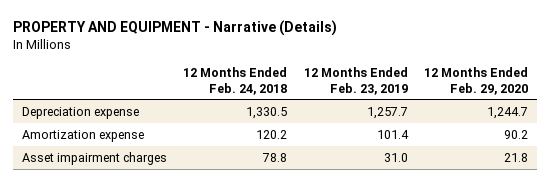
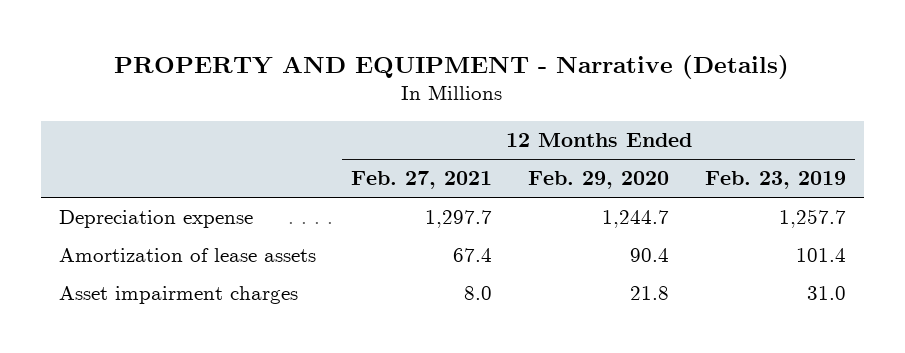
- | 12 Months Ended Feb. 24, 2018 | 12 Months Ended Feb. 23, 2019 | 12 Months Ended Feb. 29, 2020
+ | 12 Months Ended Feb. 27, 2021 | 12 Months Ended Feb. 29, 2020 | 12 Months Ended Feb. 23, 2019
- Amortization expense | 120.2 | 101.4 | 90.2
+ Amortization of lease assets | 67.4 | 90.4 | 101.4

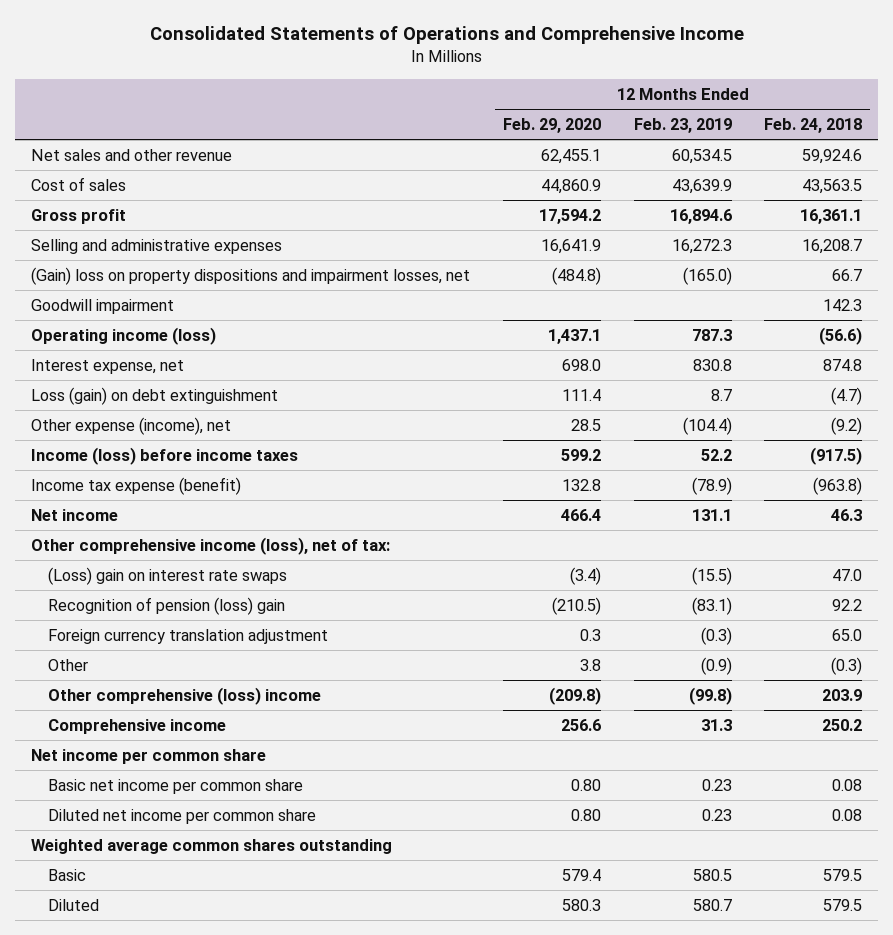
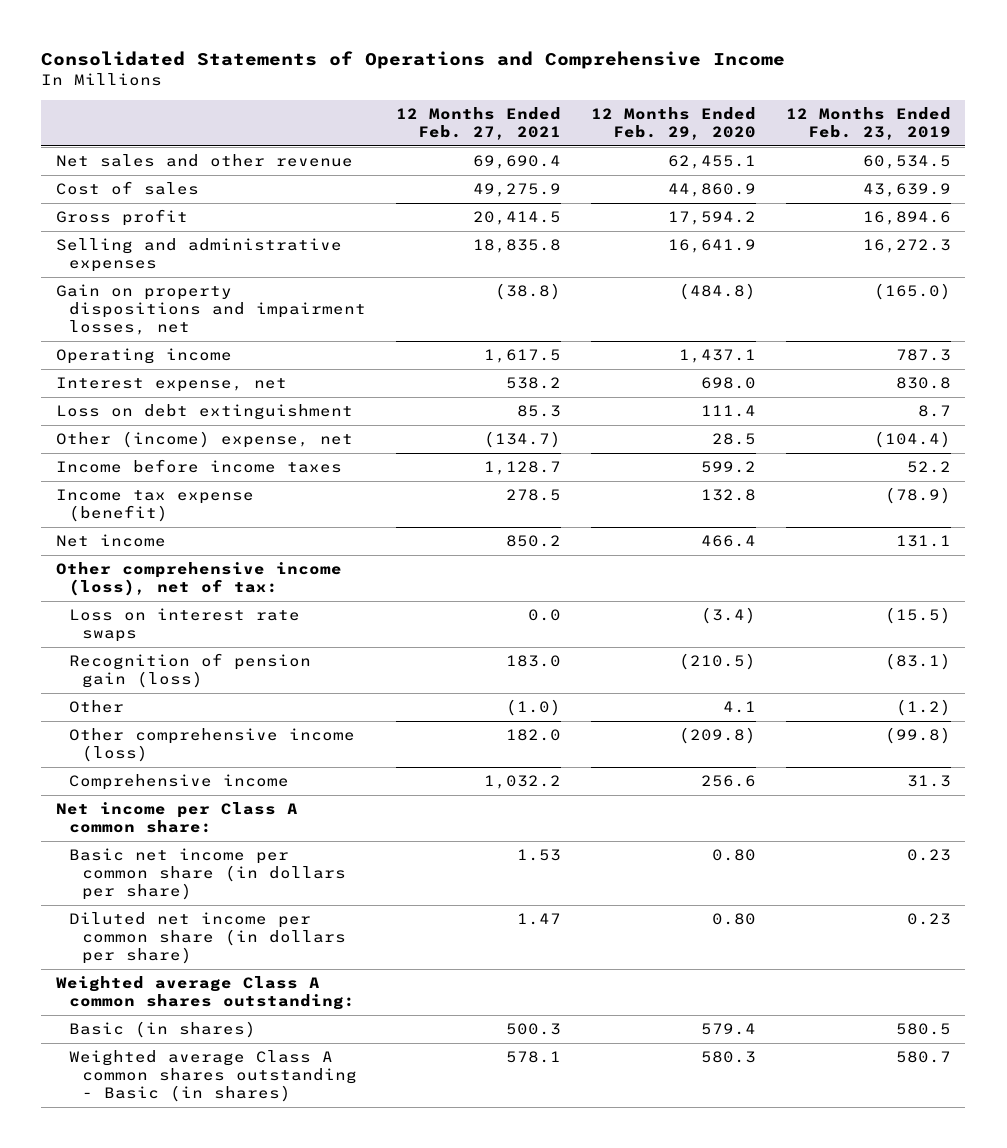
- | 12 Months Ended Feb. 29, 2020 | 12 Months Ended Feb. 23, 2019 | 12 Months Ended Feb. 24, 2018
+ | 12 Months Ended Feb. 27, 2021 | 12 Months Ended Feb. 29, 2020 | 12 Months Ended Feb. 23, 2019
- (Gain) loss on property dispositions and impairment losses, net | (484.8) | (165.0) | 66.7
- Goodwill impairment | | | 142.3
- Operating income (loss) | 1,437.1 | 787.3 | (56.6)
+ Gain on property dispositions and impairment losses, net | (38.8) | (484.8) | (165.0)
+ Operating income | 1,617.5 | 1,437.1 | 787.3
- Loss (gain) on debt extinguishment | 111.4 | 8.7 | (4.7)
- Other expense (income), net | 28.5 | (104.4) | (9.2)
- Income (loss) before income taxes | 599.2 | 52.2 | (917.5)
+ Loss on debt extinguishment | 85.3 | 111.4 | 8.7
+ Other (income) expense, net | (134.7) | 28.5 | (104.4)
+ Income before income taxes | 1,128.7 | 599.2 | 52.2
- (Loss) gain on interest rate swaps | (3.4) | (15.5) | 47.0
- Recognition of pension (loss) gain | (210.5) | (83.1) | 92.2
- Foreign currency translation adjustment | 0.3 | (0.3) | 65.0
- Other | 3.8 | (0.9) | (0.3)
- Other comprehensive (loss) income | (209.8) | (99.8) | 203.9
+ Loss on interest rate swaps | 0.0 | (3.4) | (15.5)
+ Recognition of pension gain (loss) | 183.0 | (210.5) | (83.1)
+ Other | (1.0) | 4.1 | (1.2)
+ Other comprehensive income (loss) | 182.0 | (209.8) | (99.8)
- Net income per common share
- Basic net income per common share | 0.80 | 0.23 | 0.08
- Diluted net income per common share | 0.80 | 0.23 | 0.08
- Weighted average common shares outstanding
- Basic | 579.4 | 580.5 | 579.5
- Diluted | 580.3 | 580.7 | 579.5
+ Net income per Class A common share:
+ Basic net income per common share (in dollars per share) | 1.53 | 0.80 | 0.23
+ Diluted net income per common share (in dollars per share) | 1.47 | 0.80 | 0.23
+ Weighted average Class A common shares outstanding:
+ Basic (in shares) | 500.3 | 579.4 | 580.5
+ Weighted average Class A common shares outstanding - Basic (in shares) | 578.1 | 580.3 | 580.7

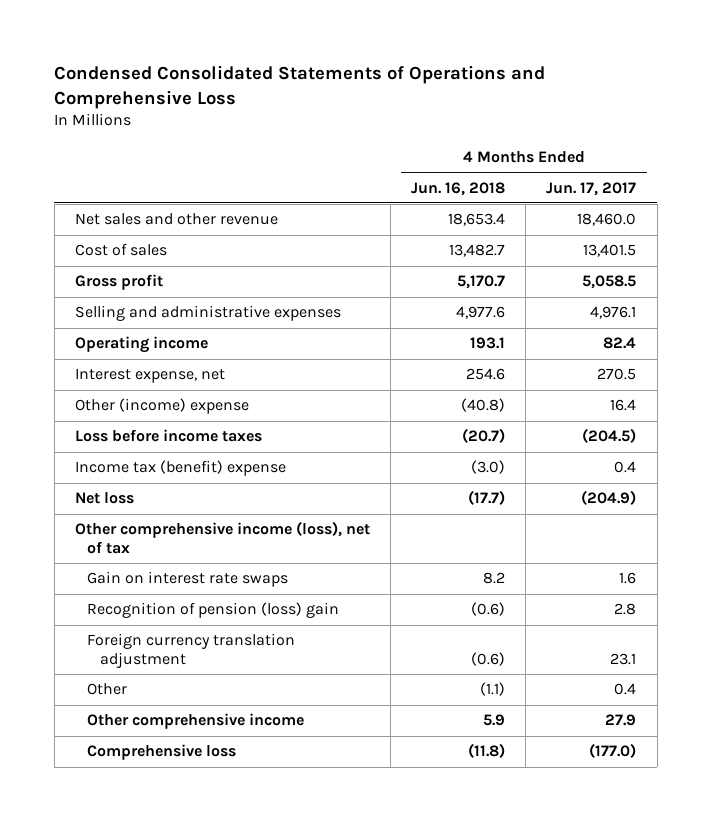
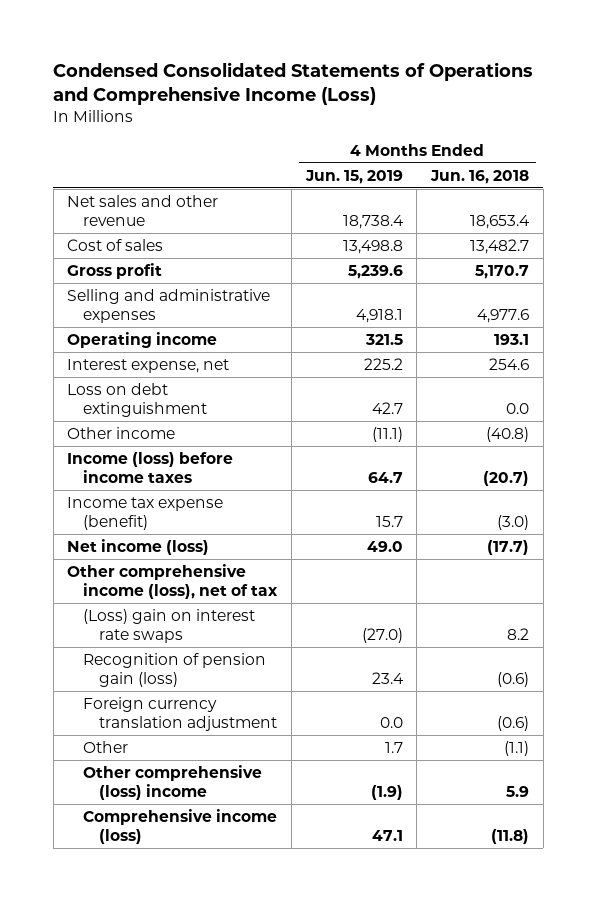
- Condensed Consolidated Statements of Operations and Comprehensive Loss
+ Condensed Consolidated Statements of Operations and Comprehensive Income (Loss)
- | 4 Months Ended Jun. 16, 2018 | 4 Months Ended Jun. 17, 2017
+ | 4 Months Ended Jun. 15, 2019 | 4 Months Ended Jun. 16, 2018
- Other (income) expense | (40.8) | 16.4
- Loss before income taxes | (20.7) | (204.5)
- Income tax (benefit) expense | (3.0) | 0.4
- Net loss | (17.7) | (204.9)
+ Loss on debt extinguishment | 42.7 | 0.0
+ Other income | (11.1) | (40.8)
+ Income (loss) before income taxes | 64.7 | (20.7)
+ Income tax expense (benefit) | 15.7 | (3.0)
+ Net income (loss) | 49.0 | (17.7)
- Gain on interest rate swaps | 8.2 | 1.6
- Recognition of pension (loss) gain | (0.6) | 2.8
+ (Loss) gain on interest rate swaps | (27.0) | 8.2
+ Recognition of pension gain (loss) | 23.4 | (0.6)
- Other comprehensive income | 5.9 | 27.9
- Comprehensive loss | (11.8) | (177.0)
+ Other comprehensive (loss) income | (1.9) | 5.9
+ Comprehensive income (loss) | 47.1 | (11.8)

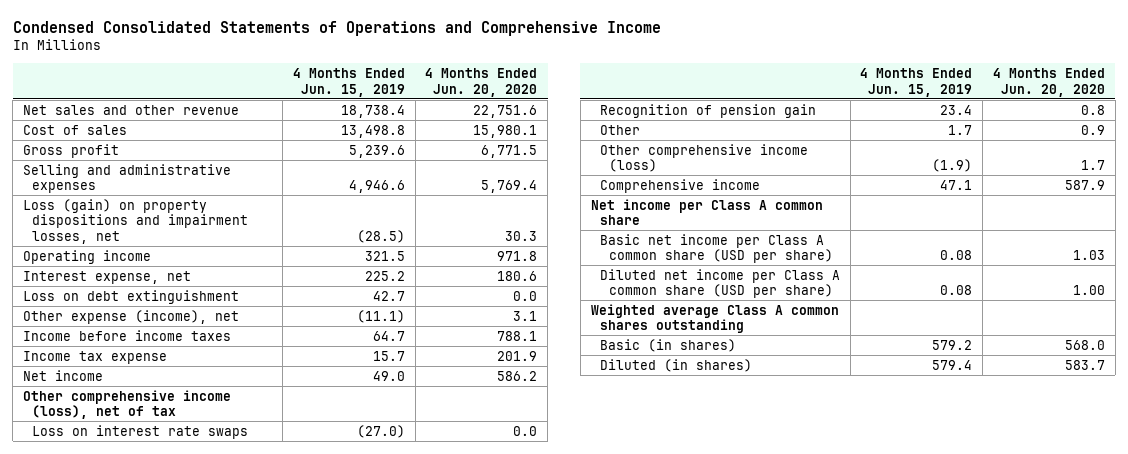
- Condensed Consolidated Statements of Operations and Comprehensive Income (Loss)
+ Condensed Consolidated Statements of Operations and Comprehensive Income
- | 4 Months Ended Jun. 15, 2019 | 4 Months Ended Jun. 16, 2018
+ | 4 Months Ended Jun. 15, 2019 | 4 Months Ended Jun. 20, 2020
- Selling and administrative expenses | 4,918.1 | 4,977.6
+ Selling and administrative expenses | 4,946.6 | 5,769.4
+ Loss (gain) on property dispositions and impairment losses, net | (28.5) | 30.3
- Other income | (11.1) | (40.8)
- Income (loss) before income taxes | 64.7 | (20.7)
- Income tax expense (benefit) | 15.7 | (3.0)
- Net income (loss) | 49.0 | (17.7)
+ Other expense (income), net | (11.1) | 3.1
+ Income before income taxes | 64.7 | 788.1
+ Income tax expense | 15.7 | 201.9
+ Net income | 49.0 | 586.2
- (Loss) gain on interest rate swaps | (27.0) | 8.2
- Recognition of pension gain (loss) | 23.4 | (0.6)
- Foreign currency translation adjustment | 0.0 | (0.6)
+ Loss on interest rate swaps | (27.0) | 0.0
+ Recognition of pension gain | 23.4 | 0.8
- Other comprehensive (loss) income | (1.9) | 5.9
- Comprehensive income (loss) | 47.1 | (11.8)
+ Other comprehensive income (loss) | (1.9) | 1.7
+ Comprehensive income | 47.1 | 587.9
+ Net income per Class A common share
+ Basic net income per Class A common share (USD per share) | 0.08 | 1.03
+ Diluted net income per Class A common share (USD per share) | 0.08 | 1.00
+ Weighted average Class A common shares outstanding
+ Basic (in shares) | 579.2 | 568.0
+ Diluted (in shares) | 579.4 | 583.7

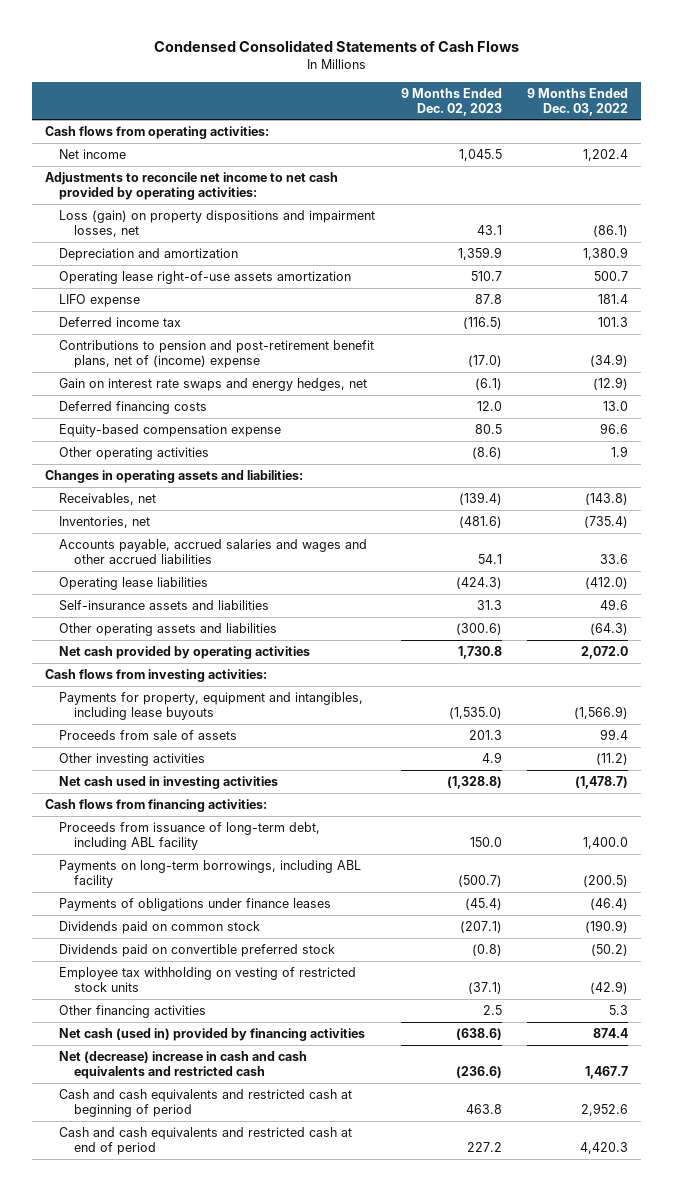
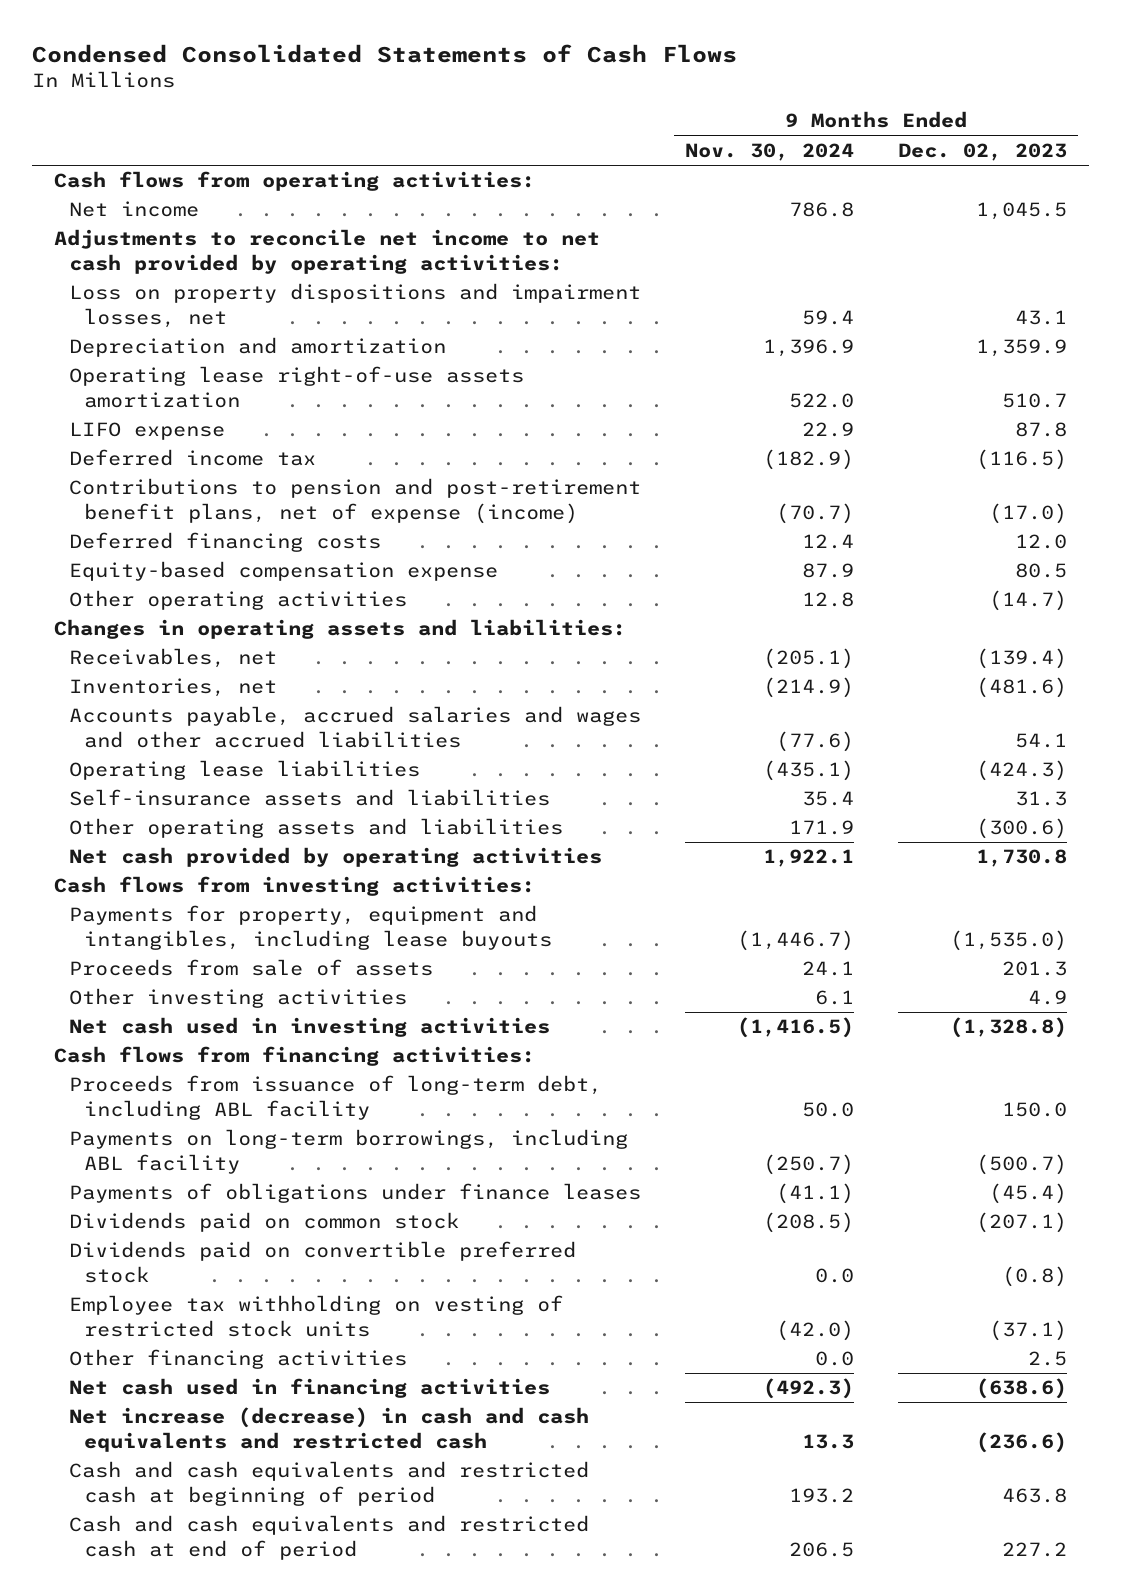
- | 9 Months Ended Dec. 02, 2023 | 9 Months Ended Dec. 03, 2022
+ | 9 Months Ended Nov. 30, 2024 | 9 Months Ended Dec. 02, 2023
- Loss (gain) on property dispositions and impairment losses, net | 43.1 | (86.1)
+ Loss on property dispositions and impairment losses, net | 59.4 | 43.1
- Contributions to pension and post-retirement benefit plans, net of (income) expense | (17.0) | (34.9)
- Gain on interest rate swaps and energy hedges, net | (6.1) | (12.9)
+ Contributions to pension and post-retirement benefit plans, net of expense (income) | (70.7) | (17.0)
- Other operating activities | (8.6) | 1.9
+ Other operating activities | 12.8 | (14.7)
- Net cash (used in) provided by financing activities | (638.6) | 874.4
- Net (decrease) increase in cash and cash equivalents and restricted cash | (236.6) | 1,467.7
+ Net cash used in financing activities | (492.3) | (638.6)
+ Net increase (decrease) in cash and cash equivalents and restricted cash | 13.3 | (236.6)

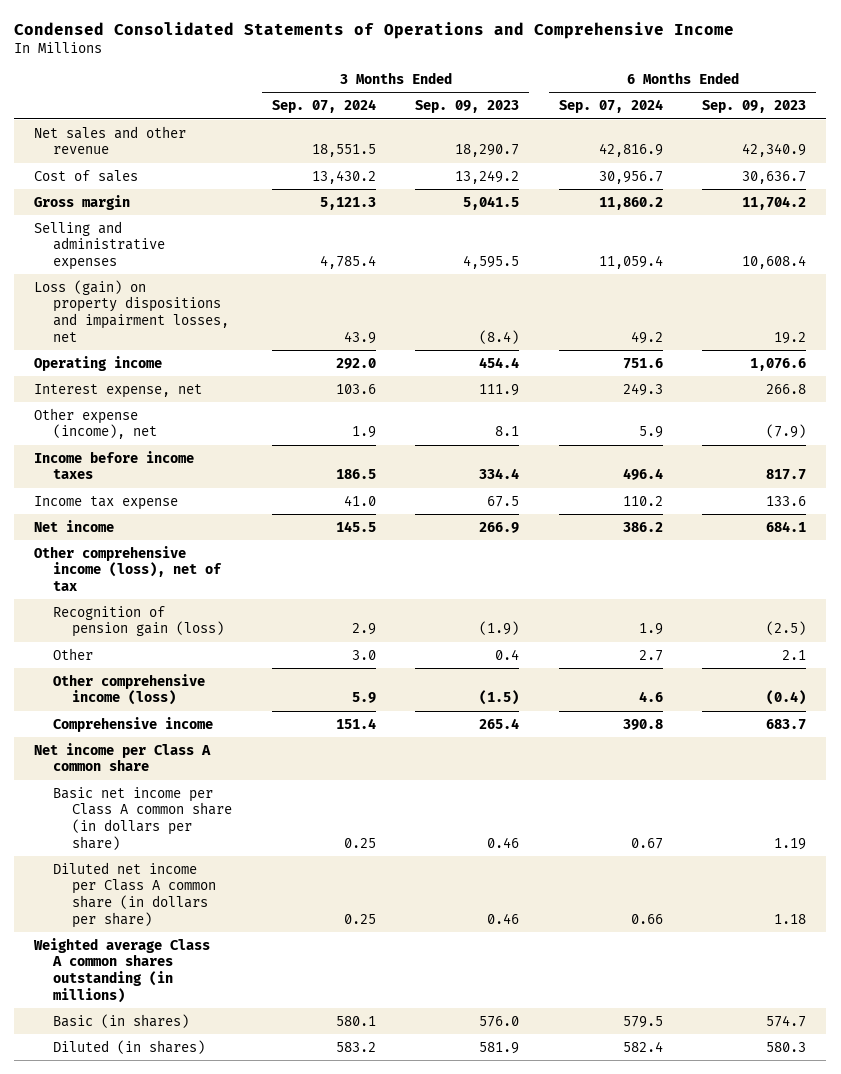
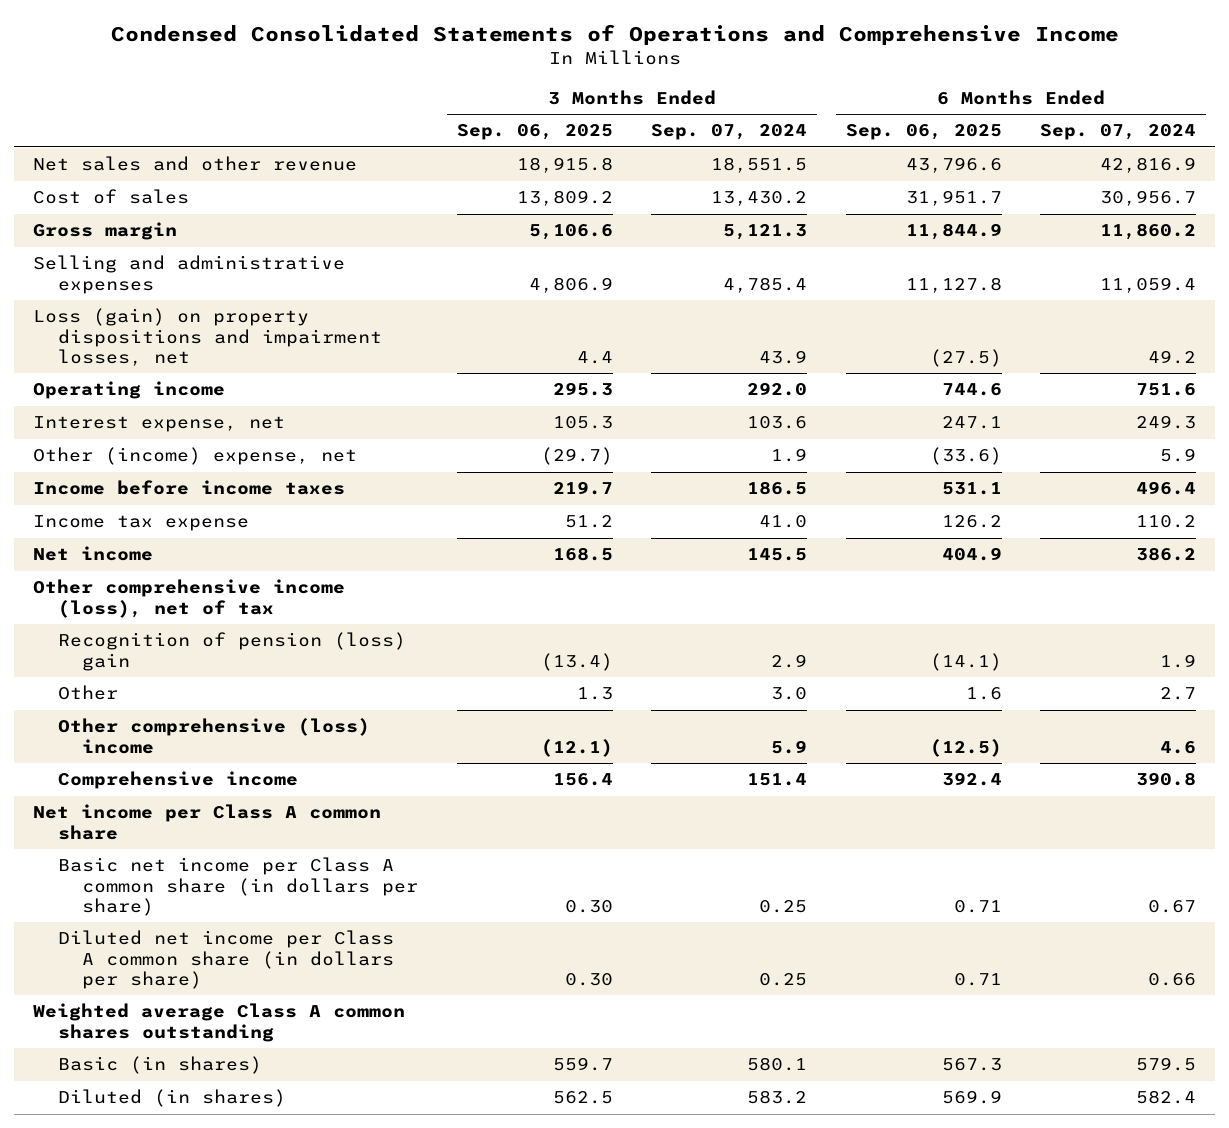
- | 3 Months Ended Sep. 07, 2024 | 3 Months Ended Sep. 09, 2023 | 6 Months Ended Sep. 07, 2024 | 6 Months Ended Sep. 09, 2023
+ | 3 Months Ended Sep. 06, 2025 | 3 Months Ended Sep. 07, 2024 | 6 Months Ended Sep. 06, 2025 | 6 Months Ended Sep. 07, 2024
- Other expense (income), net | 1.9 | 8.1 | 5.9 | (7.9)
+ Other (income) expense, net | (29.7) | 1.9 | (33.6) | 5.9
- Recognition of pension gain (loss) | 2.9 | (1.9) | 1.9 | (2.5)
+ Recognition of pension (loss) gain | (13.4) | 2.9 | (14.1) | 1.9
- Other comprehensive income (loss) | 5.9 | (1.5) | 4.6 | (0.4)
+ Other comprehensive (loss) income | (12.1) | 5.9 | (12.5) | 4.6
- Weighted average Class A common shares outstanding (in millions)
+ Weighted average Class A common shares outstanding

